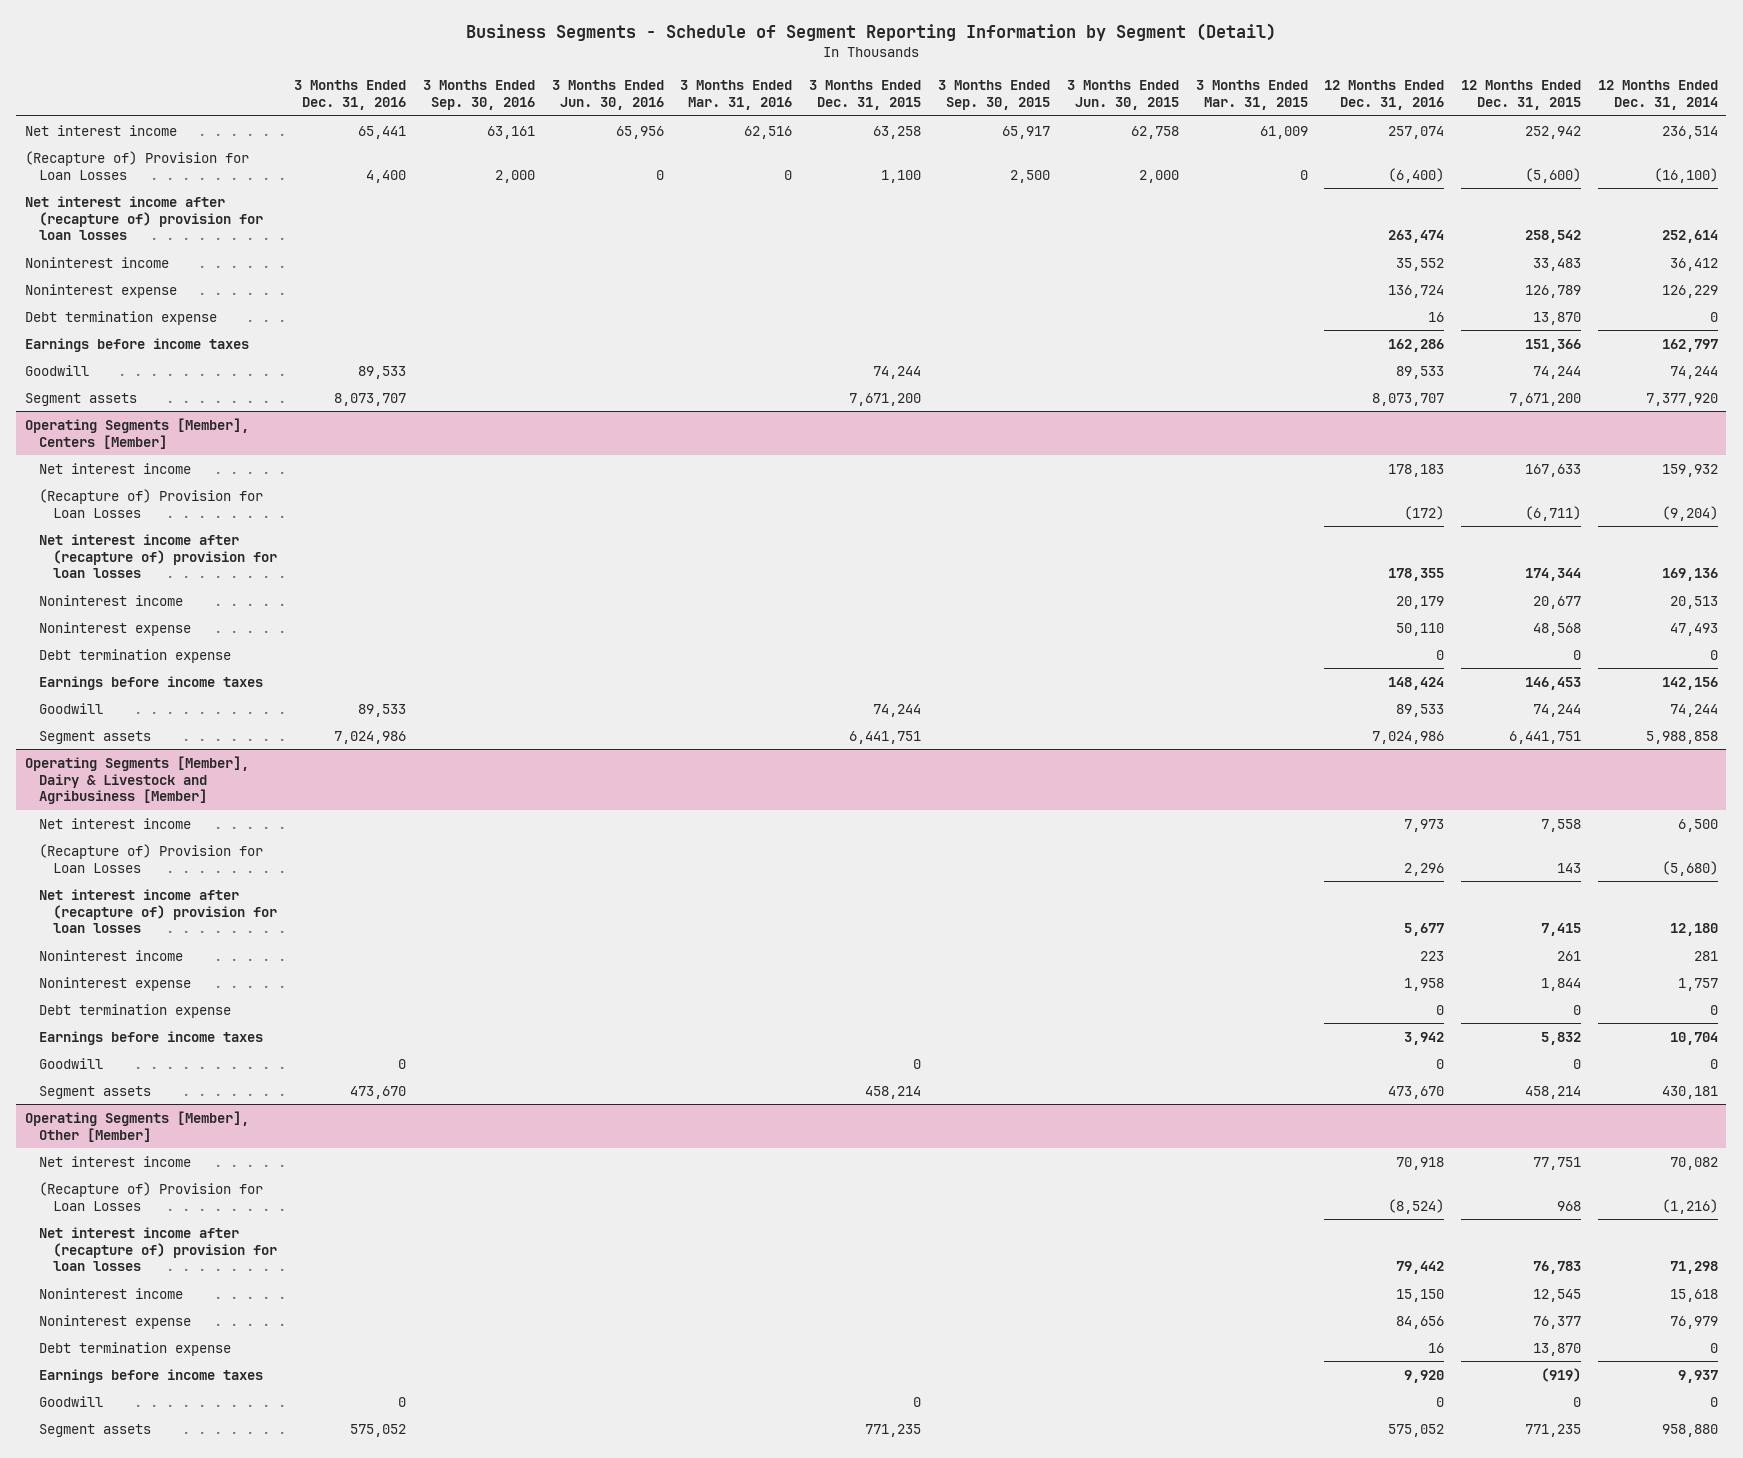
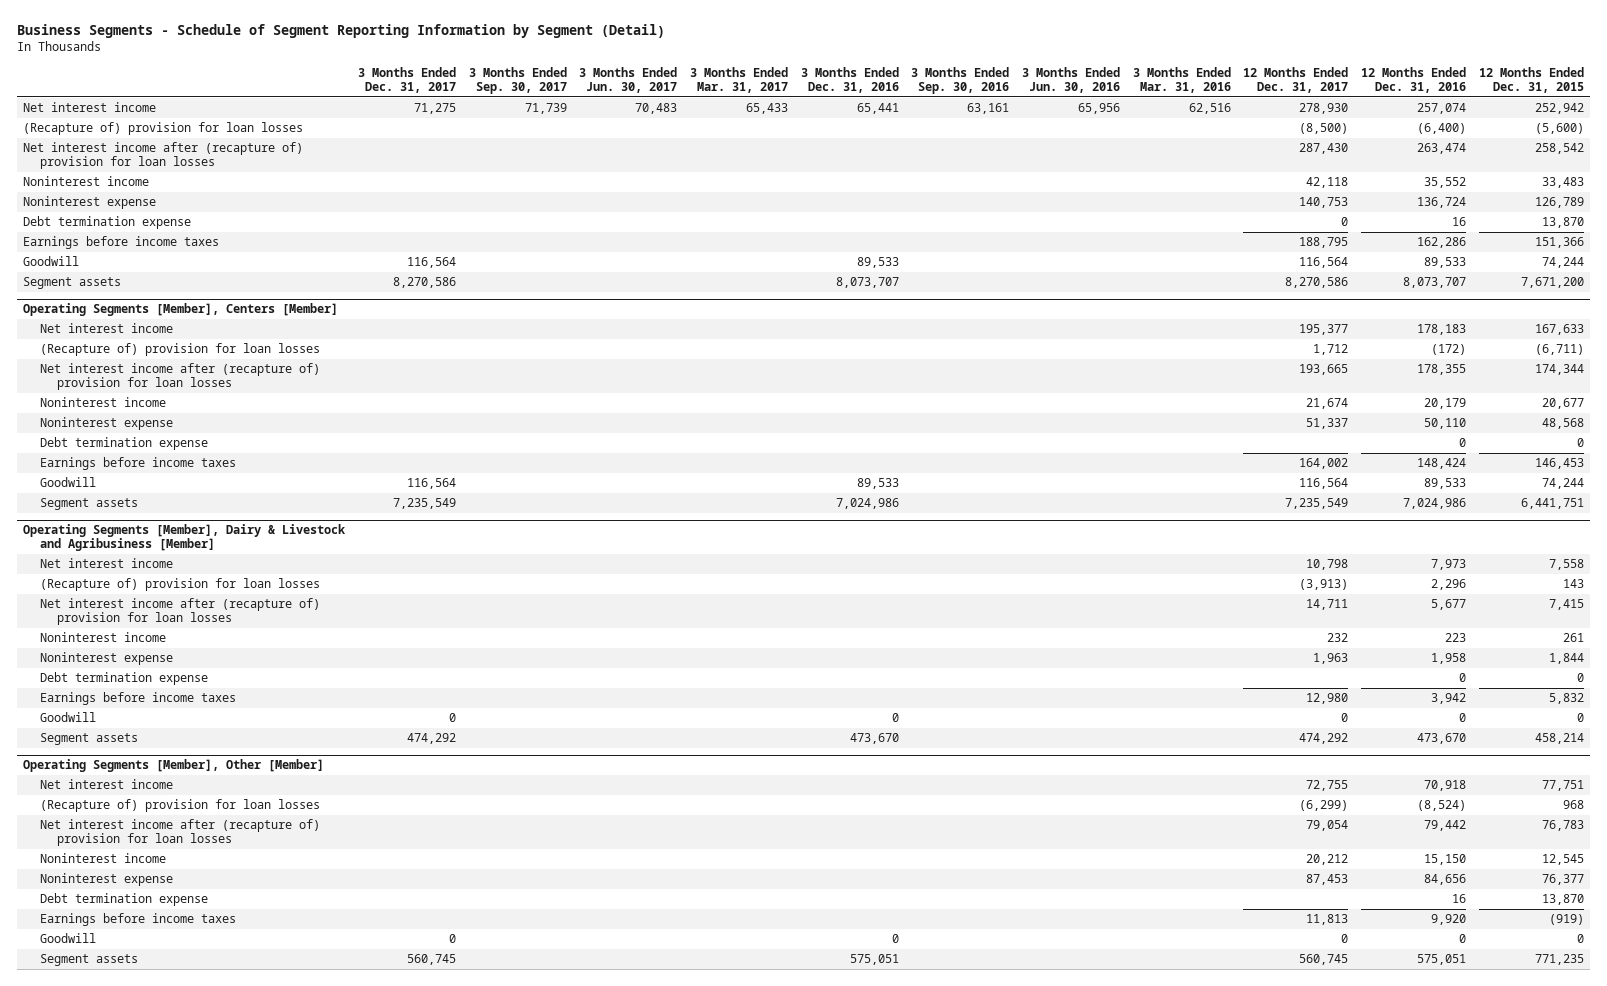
- | 3 Months Ended Dec. 31, 2016 | 3 Months Ended Sep. 30, 2016 | 3 Months Ended Jun. 30, 2016 | 3 Months Ended Mar. 31, 2016 | 3 Months Ended Dec. 31, 2015 | 3 Months Ended Sep. 30, 2015 | 3 Months Ended Jun. 30, 2015 | 3 Months Ended Mar. 31, 2015 | 12 Months Ended Dec. 31, 2016 | 12 Months Ended Dec. 31, 2015 | 12 Months Ended Dec. 31, 2014
+ | 3 Months Ended Dec. 31, 2017 | 3 Months Ended Sep. 30, 2017 | 3 Months Ended Jun. 30, 2017 | 3 Months Ended Mar. 31, 2017 | 3 Months Ended Dec. 31, 2016 | 3 Months Ended Sep. 30, 2016 | 3 Months Ended Jun. 30, 2016 | 3 Months Ended Mar. 31, 2016 | 12 Months Ended Dec. 31, 2017 | 12 Months Ended Dec. 31, 2016 | 12 Months Ended Dec. 31, 2015
- (Recapture of) Provision for Loan Losses | 4,400 | 2,000 | 0 | 0 | 1,100 | 2,500 | 2,000 | 0 | (6,400) | (5,600) | (16,100)
+ (Recapture of) provision for loan losses | | | | | | | | | (8,500) | (6,400) | (5,600)
@ Operating Segments [Member], Centers [Member]
- (Recapture of) Provision for Loan Losses | | | | | | | | | (172) | (6,711) | (9,204)
+ (Recapture of) provision for loan losses | | | | | | | | | 1,712 | (172) | (6,711)
@ Operating Segments [Member], Dairy & Livestock and Agribusiness [Member]
- (Recapture of) Provision for Loan Losses | | | | | | | | | 2,296 | 143 | (5,680)
+ (Recapture of) provision for loan losses | | | | | | | | | (3,913) | 2,296 | 143
@ Operating Segments [Member], Other [Member]
- (Recapture of) Provision for Loan Losses | | | | | | | | | (8,524) | 968 | (1,216)
+ (Recapture of) provision for loan losses | | | | | | | | | (6,299) | (8,524) | 968
- Segment assets | 575,052 | | | | 771,235 | | | | 575,052 | 771,235 | 958,880
+ Segment assets | 560,745 | | | | 575,051 | | | | 560,745 | 575,051 | 771,235

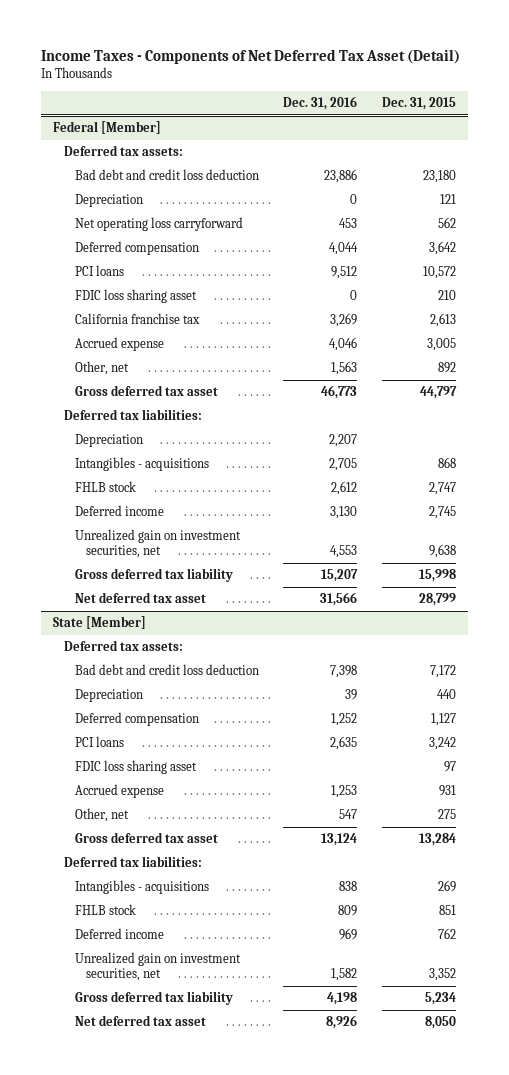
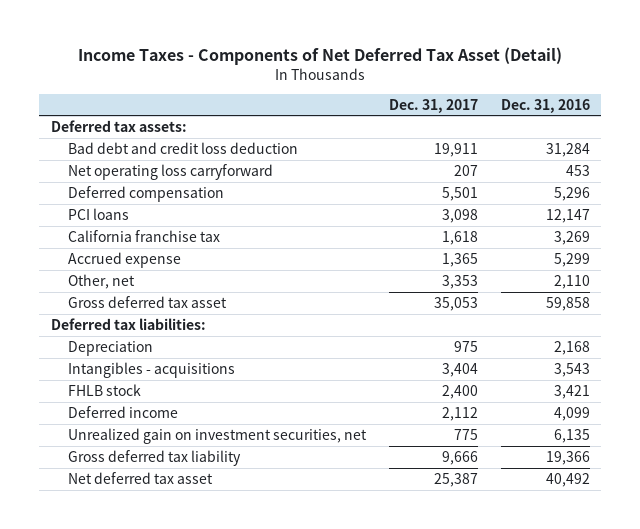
- | Dec. 31, 2016 | Dec. 31, 2015
+ | Dec. 31, 2017 | Dec. 31, 2016
- Federal [Member]
- Bad debt and credit loss deduction | 23,886 | 23,180
- Depreciation | 0 | 121
+ Bad debt and credit loss deduction | 19,911 | 31,284
- Deferred compensation | 4,044 | 3,642
- PCI loans | 9,512 | 10,572
- FDIC loss sharing asset | 0 | 210
+ Deferred compensation | 5,501 | 5,296
+ PCI loans | 3,098 | 12,147
- Accrued expense | 4,046 | 3,005
- Other, net | 1,563 | 892
- Gross deferred tax asset | 46,773 | 44,797
- Deferred tax liabilities:
- Depreciation | 2,207 |
- Intangibles - acquisitions | 2,705 | 868
- FHLB stock | 2,612 | 2,747
- Deferred income | 3,130 | 2,745
- Unrealized gain on investment securities, net | 4,553 | 9,638
- Gross deferred tax liability | 15,207 | 15,998
- Net deferred tax asset | 31,566 | 28,799
- State [Member]
- Deferred tax assets:
- Bad debt and credit loss deduction | 7,398 | 7,172
- Depreciation | 39 | 440
- Deferred compensation | 1,252 | 1,127
- PCI loans | 2,635 | 3,242
- FDIC loss sharing asset | | 97
- Accrued expense | 1,253 | 931
- Other, net | 547 | 275
- Gross deferred tax asset | 13,124 | 13,284
+ Accrued expense | 1,365 | 5,299
+ Other, net | 3,353 | 2,110
+ Gross deferred tax asset | 35,053 | 59,858
- Intangibles - acquisitions | 838 | 269
- FHLB stock | 809 | 851
- Deferred income | 969 | 762
- Unrealized gain on investment securities, net | 1,582 | 3,352
- Gross deferred tax liability | 4,198 | 5,234
- Net deferred tax asset | 8,926 | 8,050
+ Depreciation | 975 | 2,168
+ Intangibles - acquisitions | 3,404 | 3,543
+ FHLB stock | 2,400 | 3,421
+ Deferred income | 2,112 | 4,099
+ Unrealized gain on investment securities, net | 775 | 6,135
+ Gross deferred tax liability | 9,666 | 19,366
+ Net deferred tax asset | 25,387 | 40,492

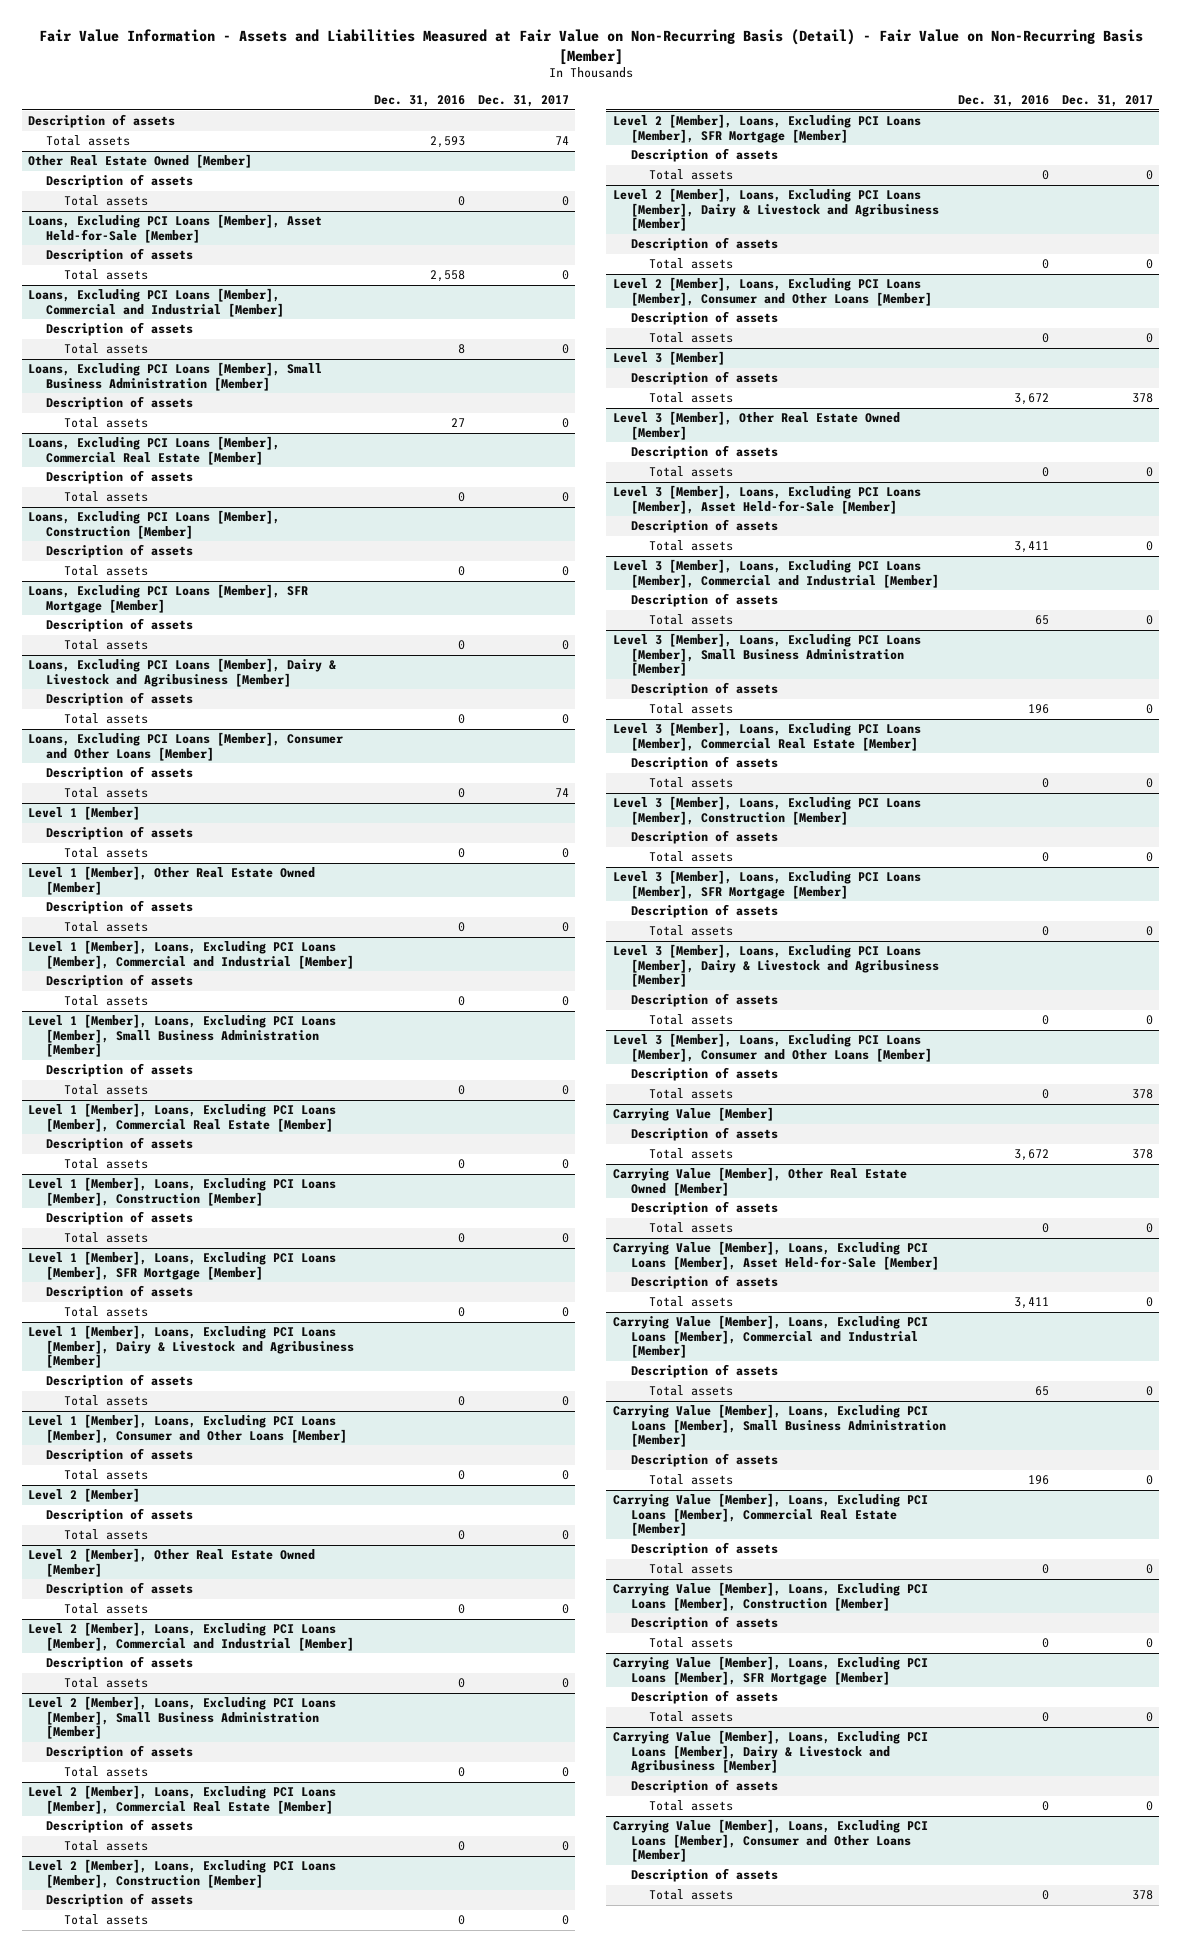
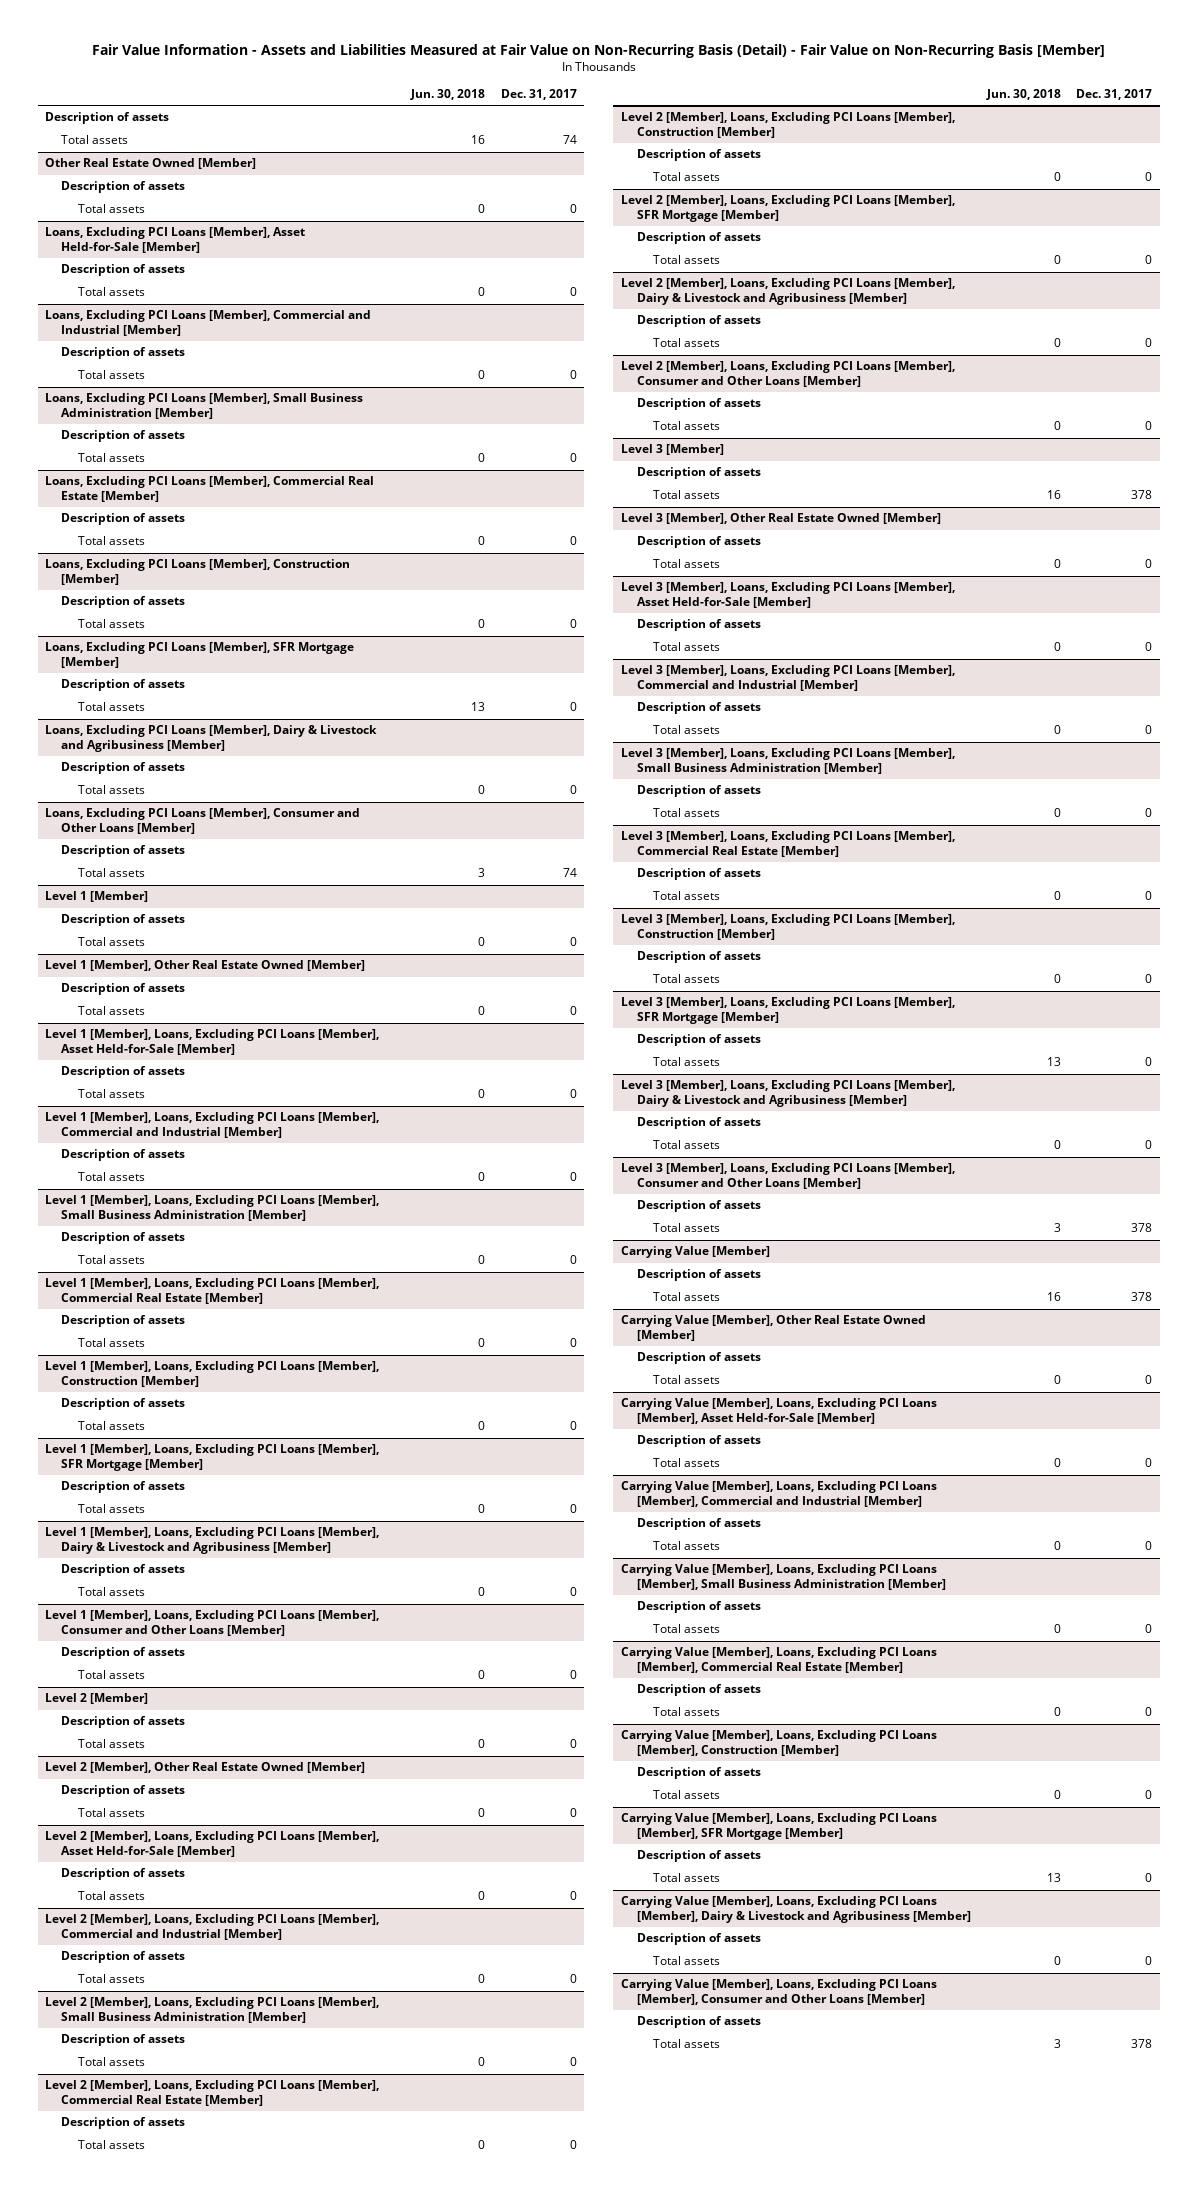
- | Dec. 31, 2016 | Dec. 31, 2017
+ | Jun. 30, 2018 | Dec. 31, 2017
+ Level 1 [Member], Loans, Excluding PCI Loans [Member], Asset Held-for-Sale [Member]
+ Description of assets
+ Total assets | 0 | 0
+ Level 2 [Member], Loans, Excluding PCI Loans [Member], Asset Held-for-Sale [Member]
+ Description of assets
+ Total assets | 0 | 0

